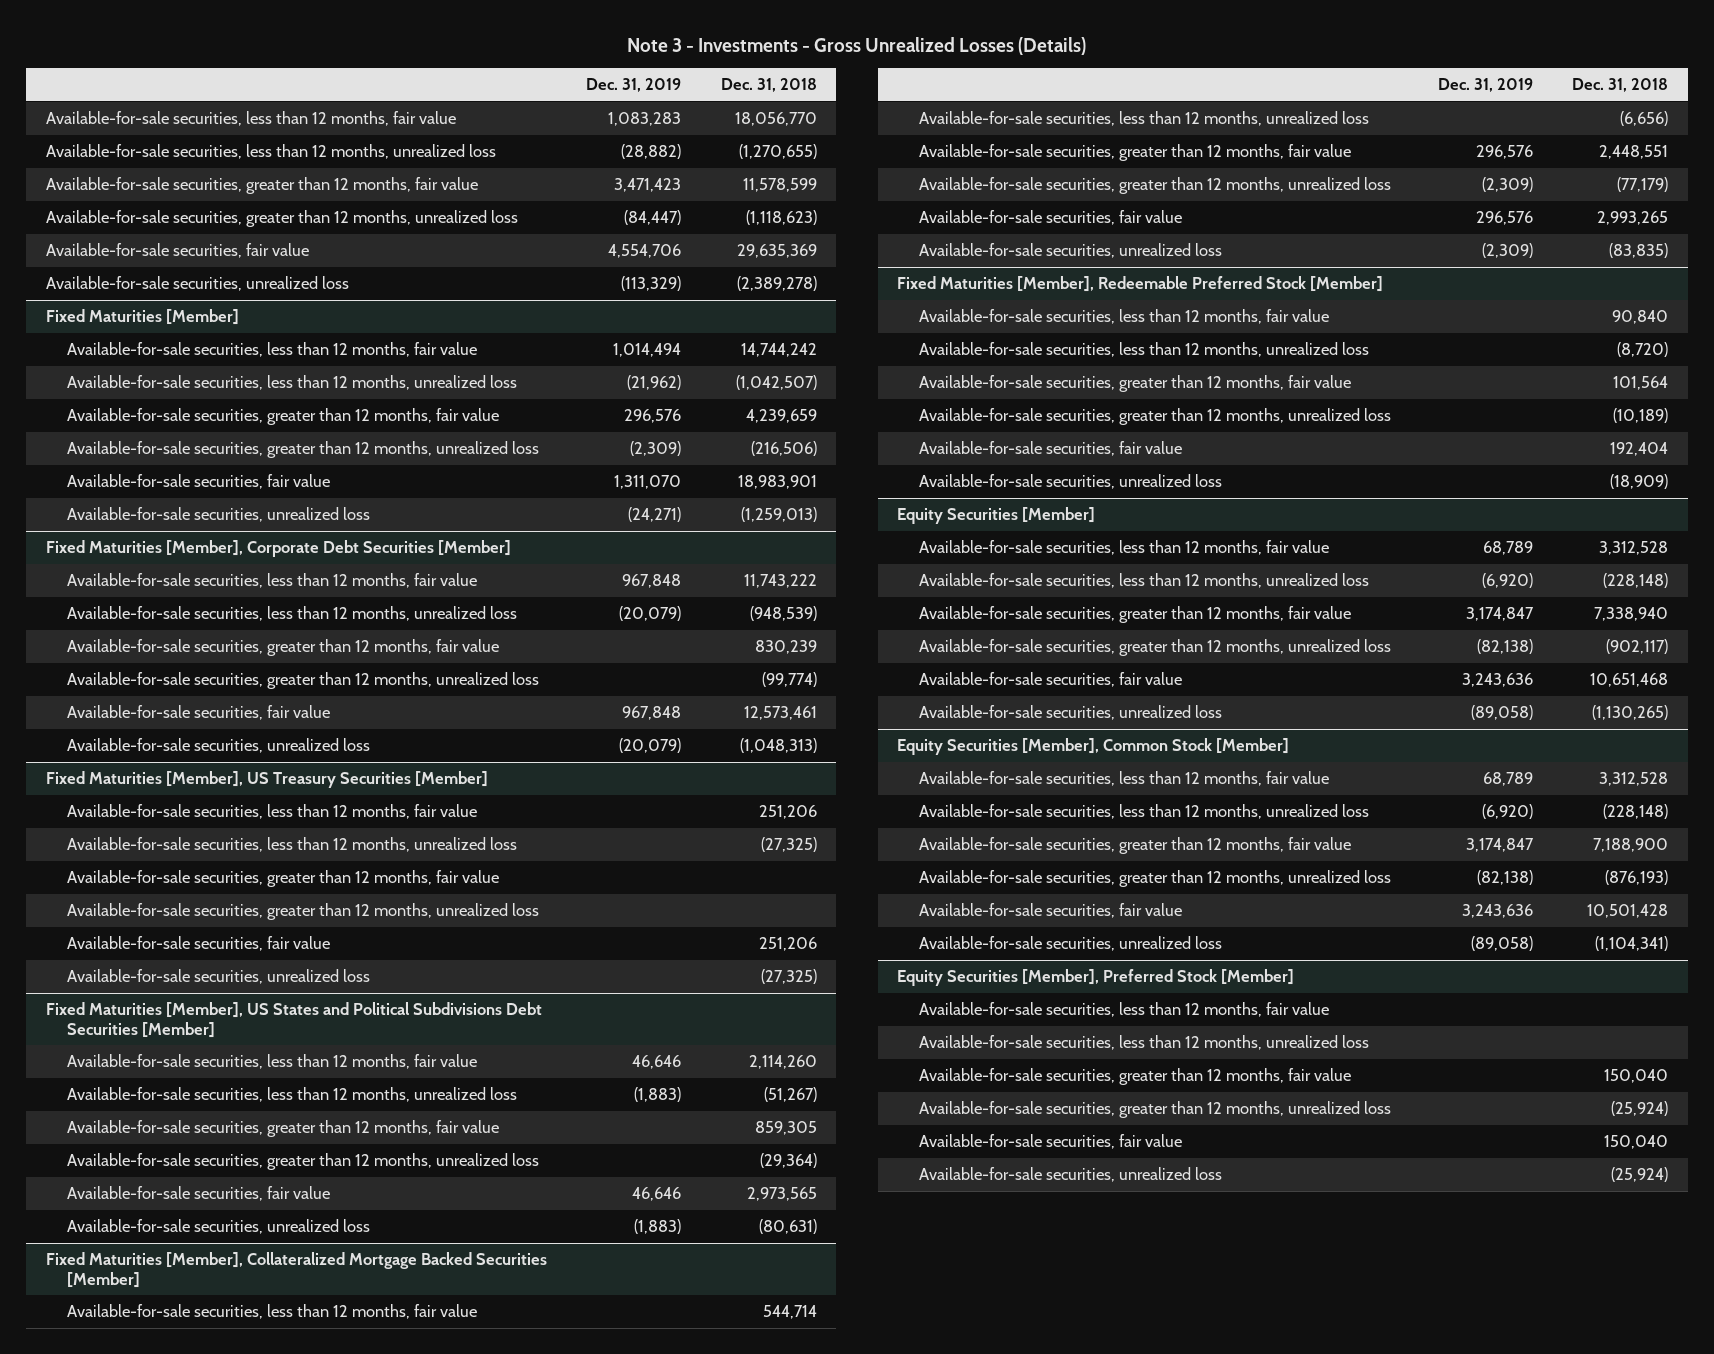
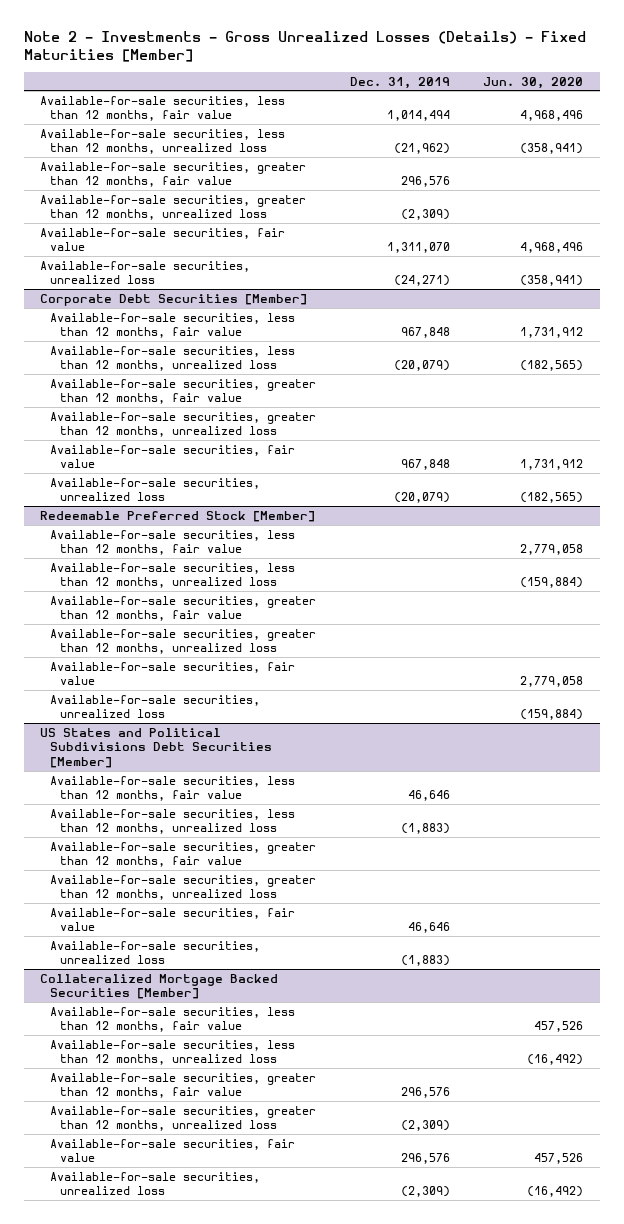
- Note 3 - Investments - Gross Unrealized Losses (Details)
+ Note 2 - Investments - Gross Unrealized Losses (Details) - Fixed Maturities [Member]
- | Dec. 31, 2019 | Dec. 31, 2018
+ | Dec. 31, 2019 | Jun. 30, 2020
- Available-for-sale securities, less than 12 months, fair value | 1,083,283 | 18,056,770
- Available-for-sale securities, less than 12 months, unrealized loss | (28,882) | (1,270,655)
- Available-for-sale securities, greater than 12 months, fair value | 3,471,423 | 11,578,599
- Available-for-sale securities, greater than 12 months, unrealized loss | (84,447) | (1,118,623)
- Available-for-sale securities, fair value | 4,554,706 | 29,635,369
- Available-for-sale securities, unrealized loss | (113,329) | (2,389,278)
- Fixed Maturities [Member]
- Fixed Maturities [Member], Corporate Debt Securities [Member]
+ Corporate Debt Securities [Member]
- Fixed Maturities [Member], US Treasury Securities [Member]
+ Redeemable Preferred Stock [Member]
- Fixed Maturities [Member], US States and Political Subdivisions Debt Securities [Member]
+ US States and Political Subdivisions Debt Securities [Member]
- Fixed Maturities [Member], Collateralized Mortgage Backed Securities [Member]
+ Collateralized Mortgage Backed Securities [Member]
- Fixed Maturities [Member], Redeemable Preferred Stock [Member]
- Available-for-sale securities, less than 12 months, fair value | | 90,840
- Available-for-sale securities, less than 12 months, unrealized loss | | (8,720)
- Available-for-sale securities, greater than 12 months, fair value | | 101,564
- Available-for-sale securities, greater than 12 months, unrealized loss | | (10,189)
- Available-for-sale securities, fair value | | 192,404
- Available-for-sale securities, unrealized loss | | (18,909)
- Equity Securities [Member]
- Available-for-sale securities, less than 12 months, fair value | 68,789 | 3,312,528
- Available-for-sale securities, less than 12 months, unrealized loss | (6,920) | (228,148)
- Available-for-sale securities, greater than 12 months, fair value | 3,174,847 | 7,338,940
- Available-for-sale securities, greater than 12 months, unrealized loss | (82,138) | (902,117)
- Available-for-sale securities, fair value | 3,243,636 | 10,651,468
- Available-for-sale securities, unrealized loss | (89,058) | (1,130,265)
- Equity Securities [Member], Common Stock [Member]
- Available-for-sale securities, less than 12 months, fair value | 68,789 | 3,312,528
- Available-for-sale securities, less than 12 months, unrealized loss | (6,920) | (228,148)
- Available-for-sale securities, greater than 12 months, fair value | 3,174,847 | 7,188,900
- Available-for-sale securities, greater than 12 months, unrealized loss | (82,138) | (876,193)
- Available-for-sale securities, fair value | 3,243,636 | 10,501,428
- Available-for-sale securities, unrealized loss | (89,058) | (1,104,341)
- Equity Securities [Member], Preferred Stock [Member]
- Available-for-sale securities, less than 12 months, fair value
- Available-for-sale securities, less than 12 months, unrealized loss
- Available-for-sale securities, greater than 12 months, fair value | | 150,040
- Available-for-sale securities, greater than 12 months, unrealized loss | | (25,924)
- Available-for-sale securities, fair value | | 150,040
- Available-for-sale securities, unrealized loss | | (25,924)

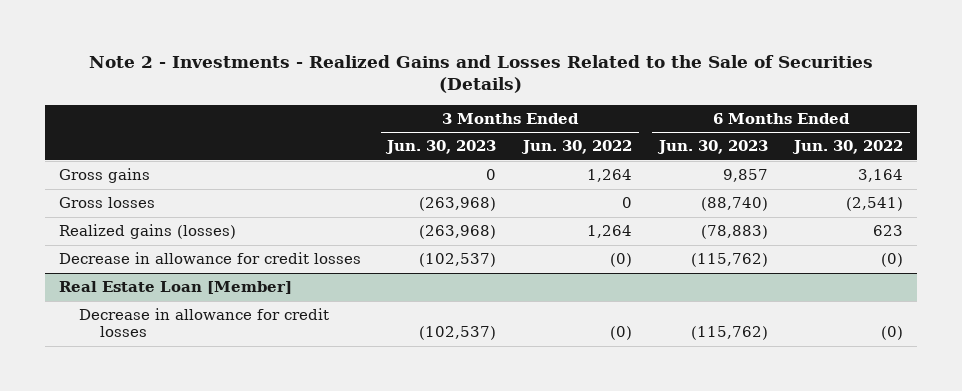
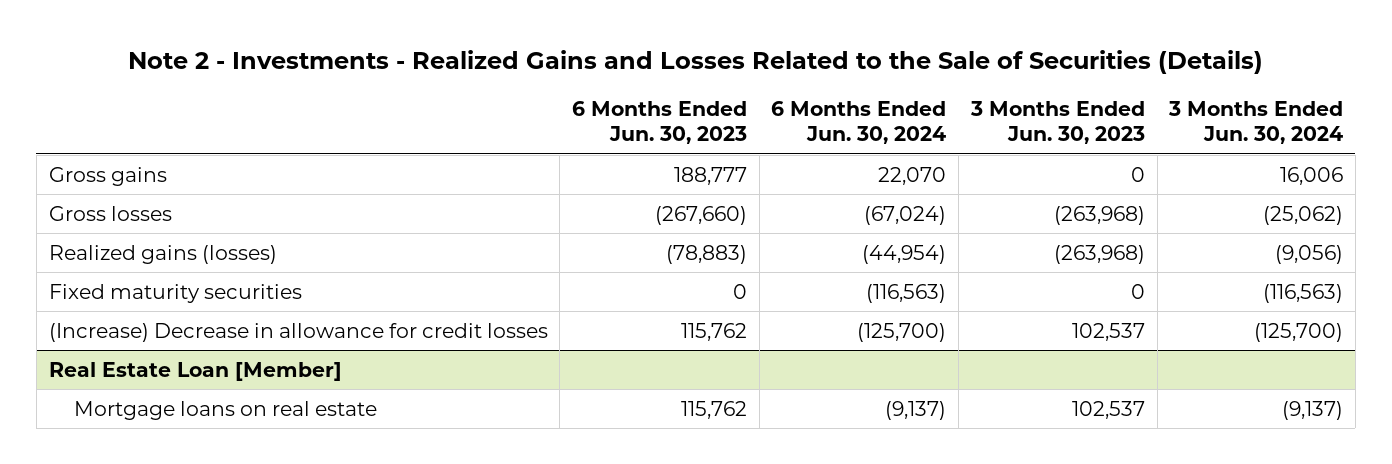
- | 3 Months Ended Jun. 30, 2023 | 3 Months Ended Jun. 30, 2022 | 6 Months Ended Jun. 30, 2023 | 6 Months Ended Jun. 30, 2022
+ | 6 Months Ended Jun. 30, 2023 | 6 Months Ended Jun. 30, 2024 | 3 Months Ended Jun. 30, 2023 | 3 Months Ended Jun. 30, 2024
- Gross gains | 0 | 1,264 | 9,857 | 3,164
- Gross losses | (263,968) | 0 | (88,740) | (2,541)
+ Gross gains | 188,777 | 22,070 | 0 | 16,006
+ Gross losses | (267,660) | (67,024) | (263,968) | (25,062)
- Decrease in allowance for credit losses | (102,537) | (0) | (115,762) | (0)
+ Fixed maturity securities | 0 | (116,563) | 0 | (116,563)
+ (Increase) Decrease in allowance for credit losses | 115,762 | (125,700) | 102,537 | (125,700)
@ Real Estate Loan [Member]
- Decrease in allowance for credit losses | (102,537) | (0) | (115,762) | (0)
+ Mortgage loans on real estate | 115,762 | (9,137) | 102,537 | (9,137)

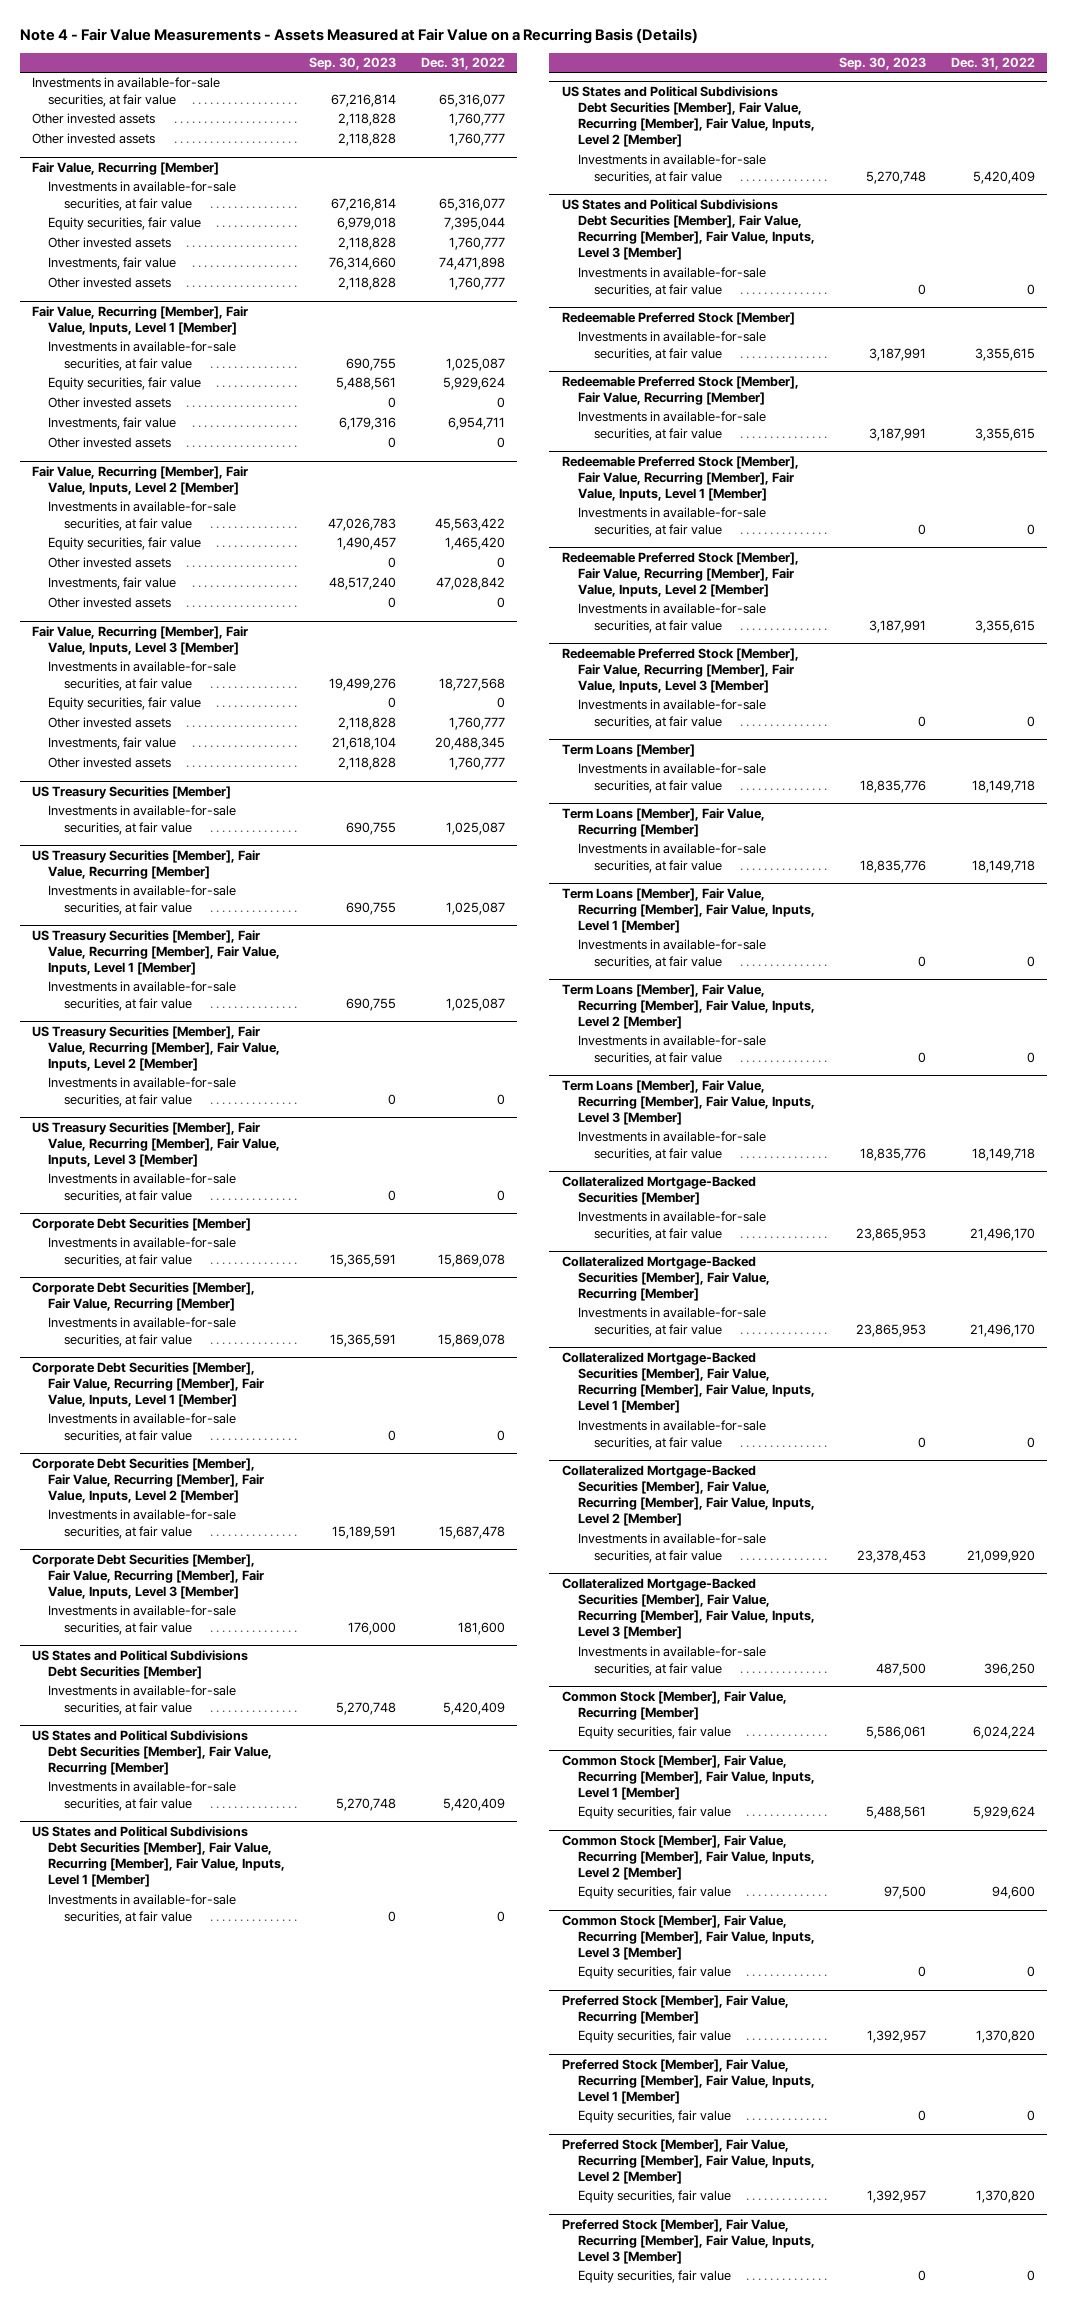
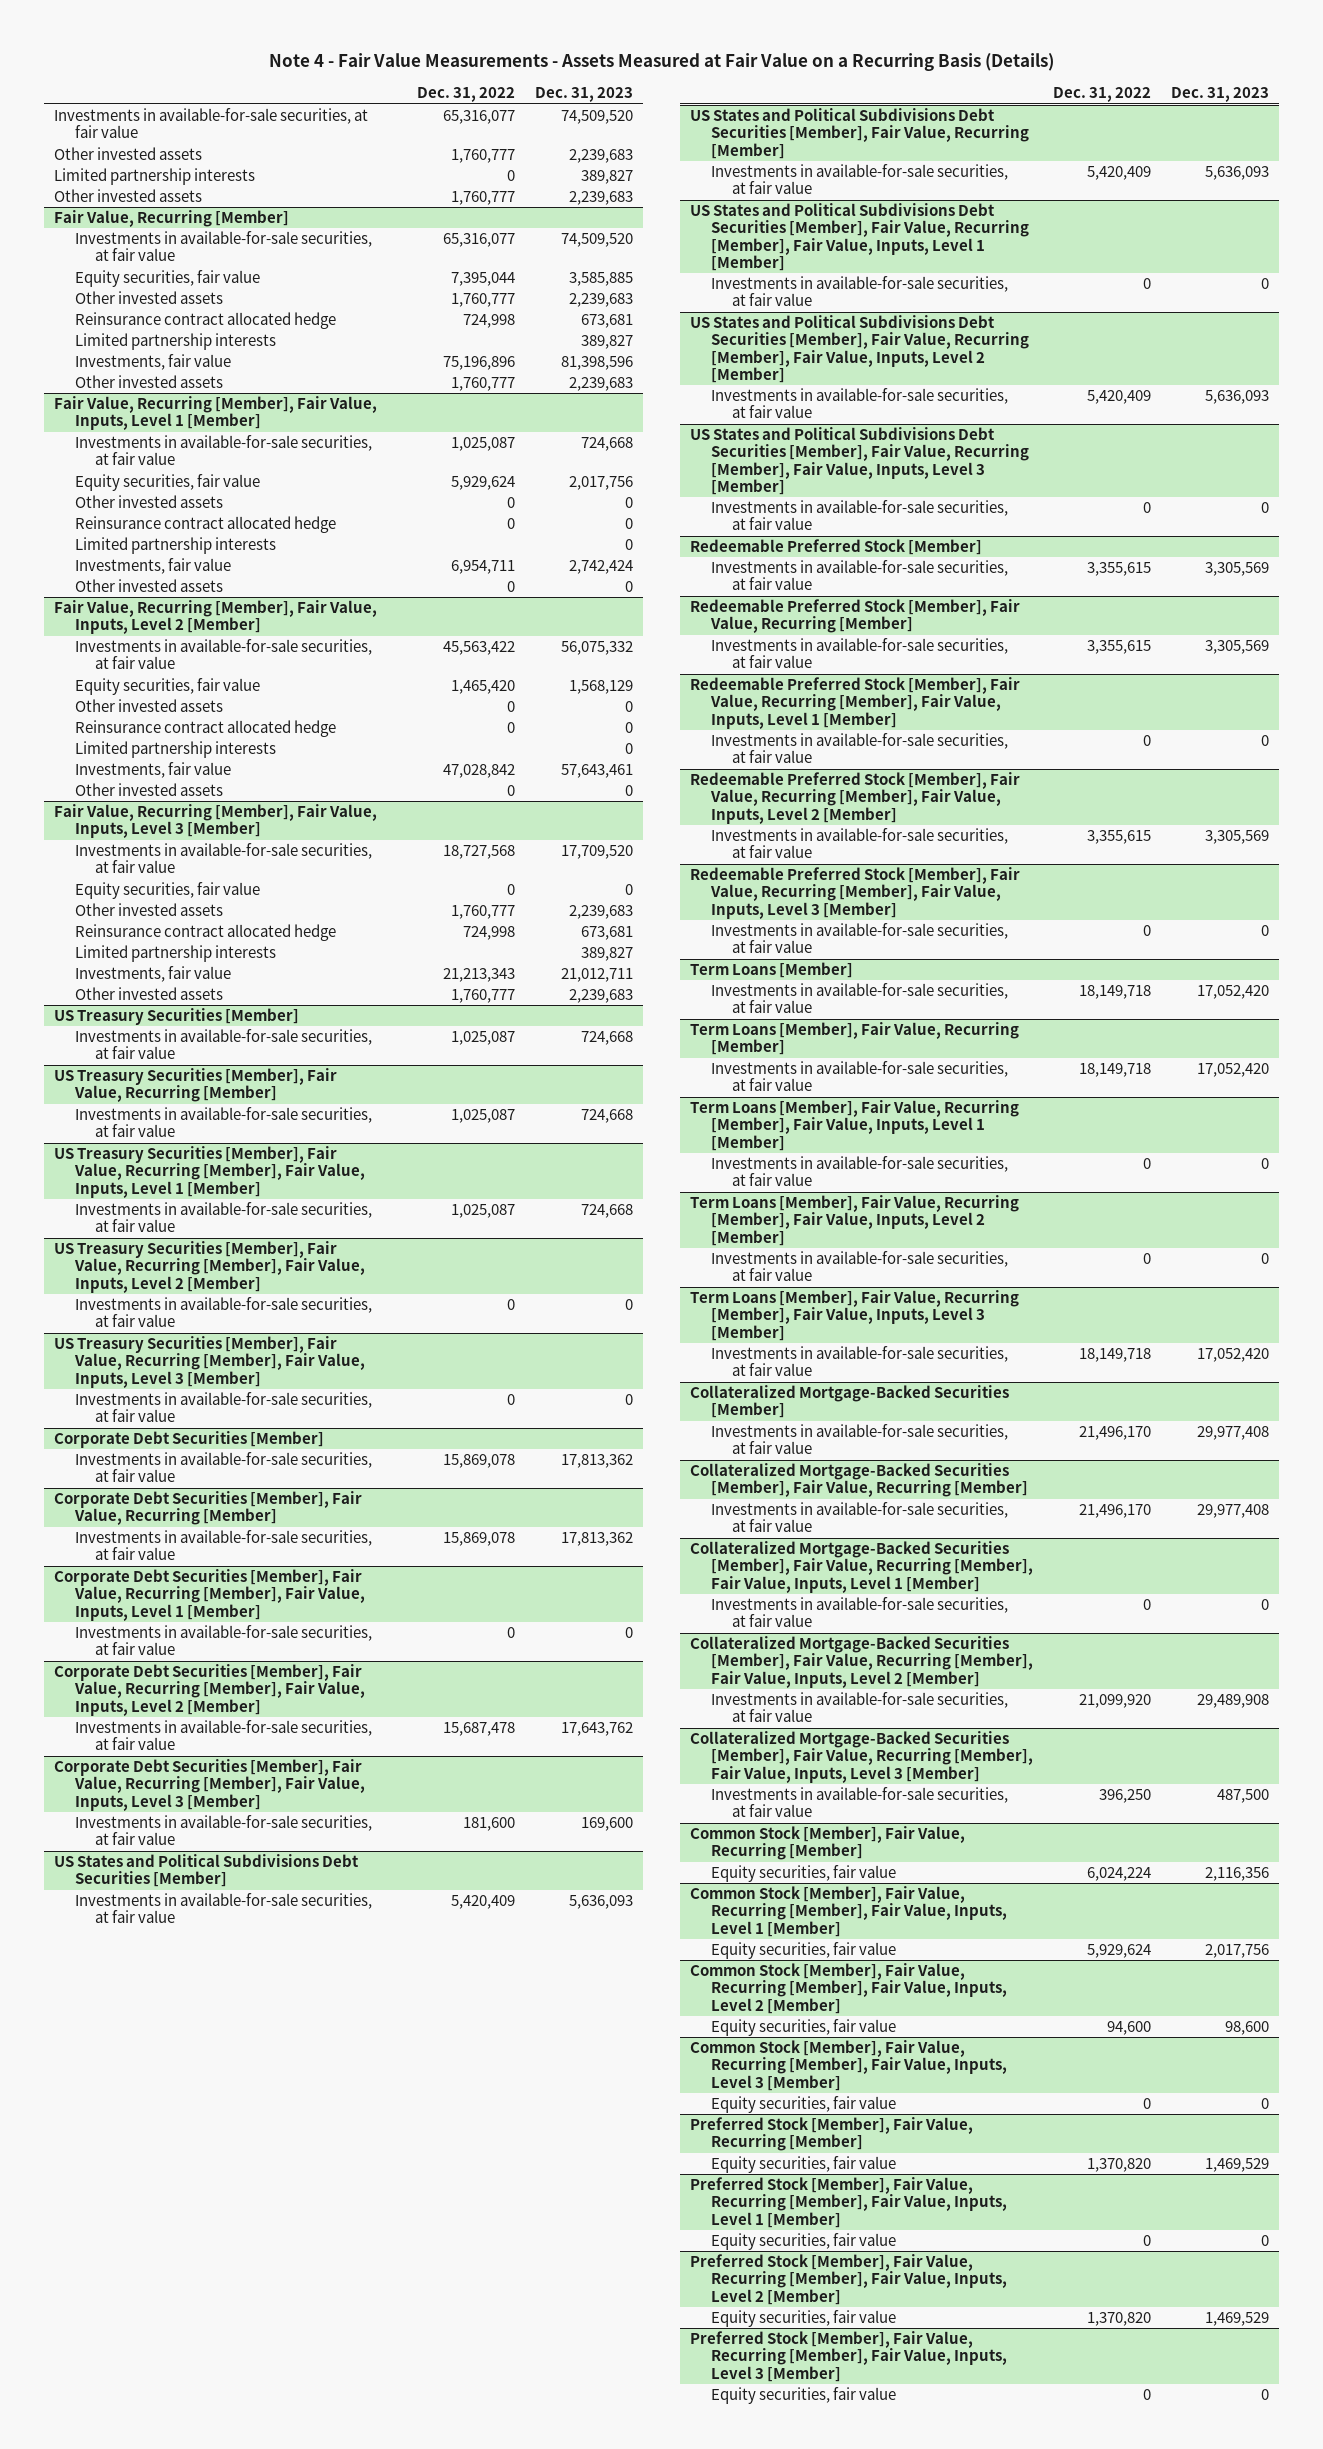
- | Sep. 30, 2023 | Dec. 31, 2022
+ | Dec. 31, 2022 | Dec. 31, 2023
+ Limited partnership interests | 0 | 389,827
@ Fair Value, Recurring [Member]
- Investments, fair value | 76,314,660 | 74,471,898
+ Reinsurance contract allocated hedge | 724,998 | 673,681
+ Limited partnership interests | | 389,827
+ Investments, fair value | 75,196,896 | 81,398,596
@ Fair Value, Recurring [Member], Fair Value, Inputs, Level 1 [Member]
+ Reinsurance contract allocated hedge | 0 | 0
+ Limited partnership interests | | 0
@ Fair Value, Recurring [Member], Fair Value, Inputs, Level 2 [Member]
+ Reinsurance contract allocated hedge | 0 | 0
+ Limited partnership interests | | 0
@ Fair Value, Recurring [Member], Fair Value, Inputs, Level 3 [Member]
- Investments, fair value | 21,618,104 | 20,488,345
+ Reinsurance contract allocated hedge | 724,998 | 673,681
+ Limited partnership interests | | 389,827
+ Investments, fair value | 21,213,343 | 21,012,711

